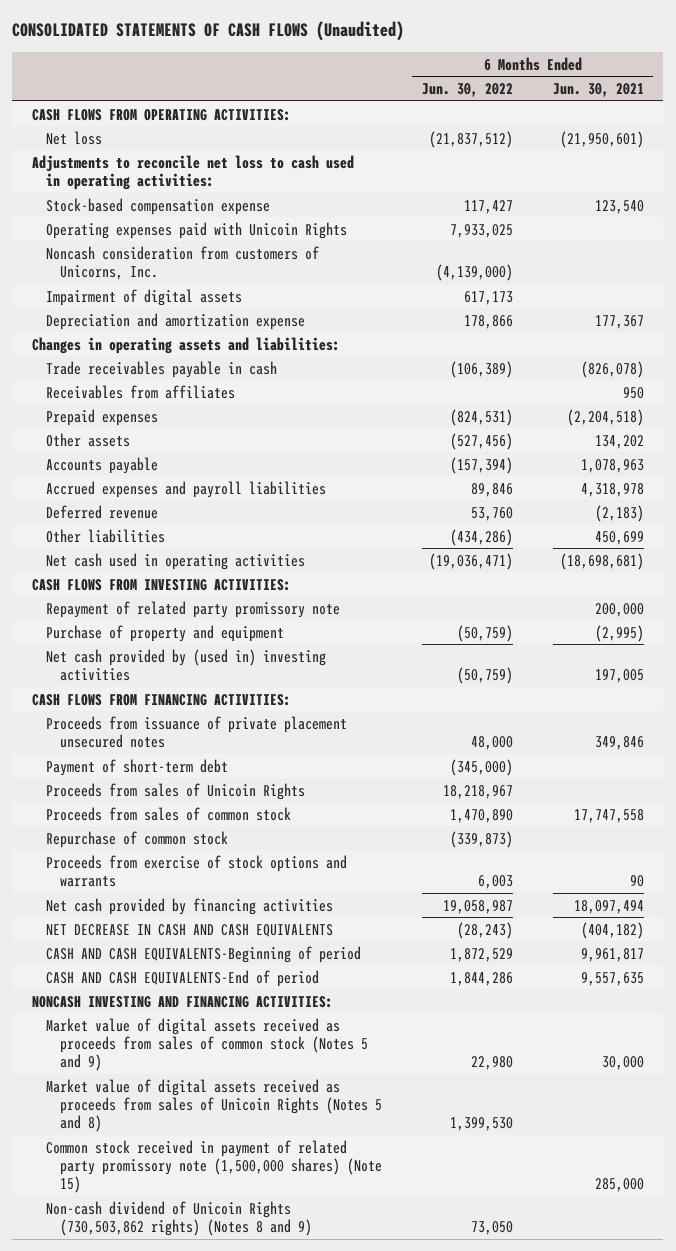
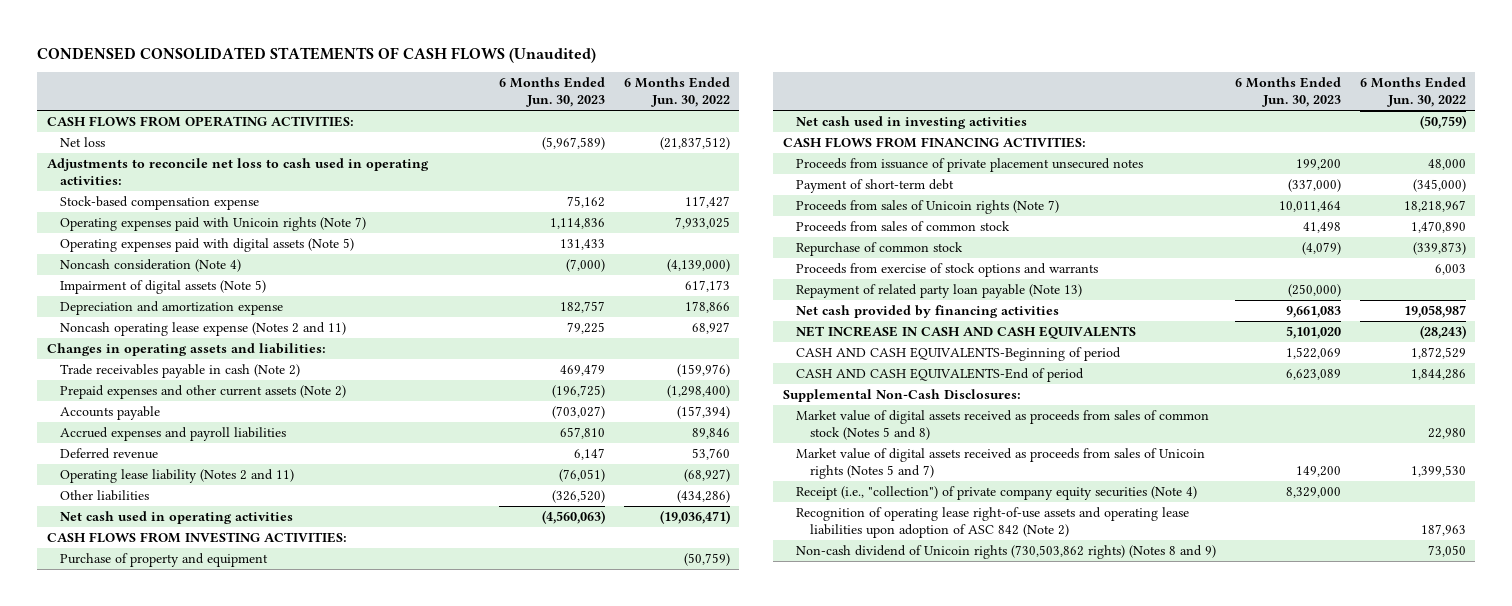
- CONSOLIDATED STATEMENTS OF CASH FLOWS (Unaudited)
+ CONDENSED CONSOLIDATED STATEMENTS OF CASH FLOWS (Unaudited)
- | 6 Months Ended Jun. 30, 2022 | 6 Months Ended Jun. 30, 2021
+ | 6 Months Ended Jun. 30, 2023 | 6 Months Ended Jun. 30, 2022
- Operating expenses paid with Unicoin Rights | 7,933,025 |
- Noncash consideration from customers of Unicorns, Inc. | (4,139,000) |
- Impairment of digital assets | 617,173 |
+ Operating expenses paid with Unicoin rights (Note 7) | 1,114,836 | 7,933,025
+ Operating expenses paid with digital assets (Note 5) | 131,433 |
+ Noncash consideration (Note 4) | (7,000) | (4,139,000)
+ Impairment of digital assets (Note 5) | | 617,173
+ Noncash operating lease expense (Notes 2 and 11) | 79,225 | 68,927
- Trade receivables payable in cash | (106,389) | (826,078)
- Receivables from affiliates | | 950
- Prepaid expenses | (824,531) | (2,204,518)
- Other assets | (527,456) | 134,202
+ Trade receivables payable in cash (Note 2) | 469,479 | (159,976)
+ Prepaid expenses and other current assets (Note 2) | (196,725) | (1,298,400)
+ Operating lease liability (Notes 2 and 11) | (76,051) | (68,927)
- Repayment of related party promissory note | | 200,000
- Net cash provided by (used in) investing activities | (50,759) | 197,005
+ Net cash used in investing activities | | (50,759)
- Proceeds from sales of Unicoin Rights | 18,218,967 |
+ Proceeds from sales of Unicoin rights (Note 7) | 10,011,464 | 18,218,967
+ Repayment of related party loan payable (Note 13) | (250,000) |
- NET DECREASE IN CASH AND CASH EQUIVALENTS | (28,243) | (404,182)
+ NET INCREASE IN CASH AND CASH EQUIVALENTS | 5,101,020 | (28,243)
- NONCASH INVESTING AND FINANCING ACTIVITIES:
- Market value of digital assets received as proceeds from sales of common stock (Notes 5 and 9) | 22,980 | 30,000
- Market value of digital assets received as proceeds from sales of Unicoin Rights (Notes 5 and 8) | 1,399,530 |
- Common stock received in payment of related party promissory note (1,500,000 shares) (Note 15) | | 285,000
- Non-cash dividend of Unicoin Rights (730,503,862 rights) (Notes 8 and 9) | 73,050 |
+ Supplemental Non-Cash Disclosures:
+ Market value of digital assets received as proceeds from sales of common stock (Notes 5 and 8) | | 22,980
+ Market value of digital assets received as proceeds from sales of Unicoin rights (Notes 5 and 7) | 149,200 | 1,399,530
+ Receipt (i.e., "collection") of private company equity securities (Note 4) | 8,329,000 |
+ Recognition of operating lease right-of-use assets and operating lease liabilities upon adoption of ASC 842 (Note 2) | | 187,963
+ Non-cash dividend of Unicoin rights (730,503,862 rights) (Notes 8 and 9) | | 73,050

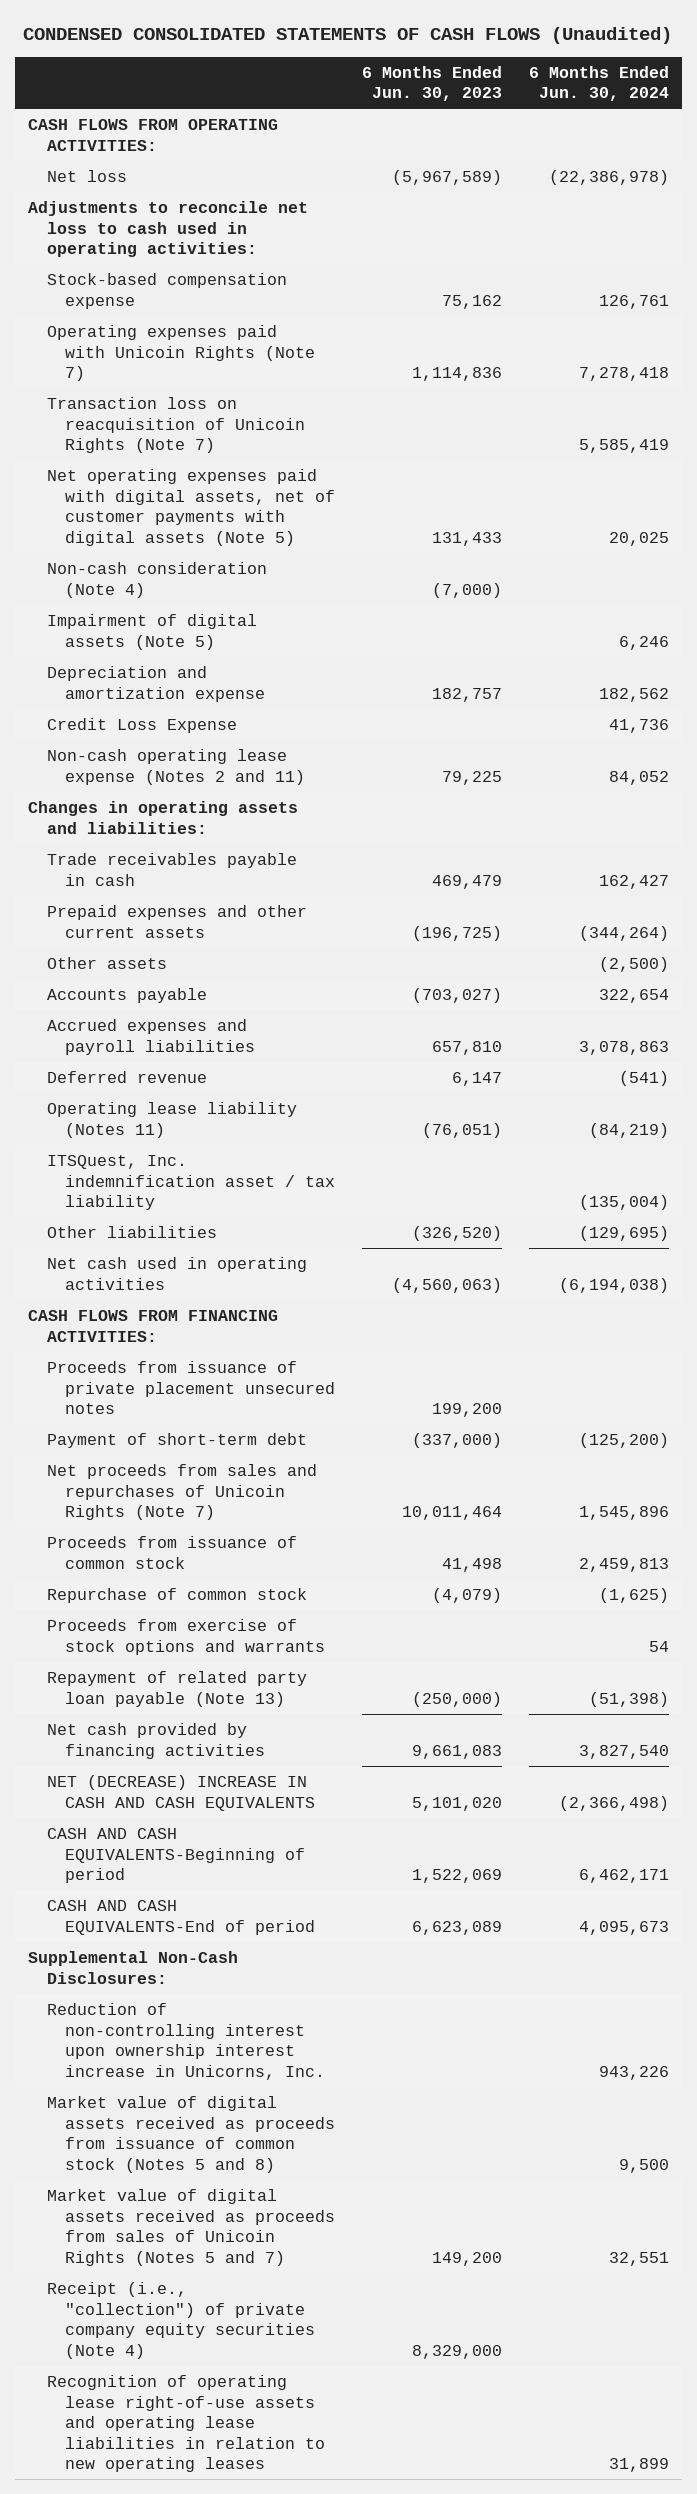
- | 6 Months Ended Jun. 30, 2023 | 6 Months Ended Jun. 30, 2022
+ | 6 Months Ended Jun. 30, 2023 | 6 Months Ended Jun. 30, 2024
- Operating expenses paid with Unicoin rights (Note 7) | 1,114,836 | 7,933,025
- Operating expenses paid with digital assets (Note 5) | 131,433 |
- Noncash consideration (Note 4) | (7,000) | (4,139,000)
+ Operating expenses paid with Unicoin Rights (Note 7) | 1,114,836 | 7,278,418
+ Transaction loss on reacquisition of Unicoin Rights (Note 7) | | 5,585,419
+ Net operating expenses paid with digital assets, net of customer payments with digital assets (Note 5) | 131,433 | 20,025
+ Non-cash consideration (Note 4) | (7,000) |
- Noncash operating lease expense (Notes 2 and 11) | 79,225 | 68,927
+ Credit Loss Expense | | 41,736
+ Non-cash operating lease expense (Notes 2 and 11) | 79,225 | 84,052
- Trade receivables payable in cash (Note 2) | 469,479 | (159,976)
- Prepaid expenses and other current assets (Note 2) | (196,725) | (1,298,400)
+ Trade receivables payable in cash | 469,479 | 162,427
+ Prepaid expenses and other current assets | (196,725) | (344,264)
+ Other assets | | (2,500)
- Operating lease liability (Notes 2 and 11) | (76,051) | (68,927)
+ Operating lease liability (Notes 11) | (76,051) | (84,219)
+ ITSQuest, Inc. indemnification asset / tax liability | | (135,004)
- CASH FLOWS FROM INVESTING ACTIVITIES:
- Purchase of property and equipment | | (50,759)
- Net cash used in investing activities | | (50,759)
- Proceeds from sales of Unicoin rights (Note 7) | 10,011,464 | 18,218,967
- Proceeds from sales of common stock | 41,498 | 1,470,890
+ Net proceeds from sales and repurchases of Unicoin Rights (Note 7) | 10,011,464 | 1,545,896
+ Proceeds from issuance of common stock | 41,498 | 2,459,813
- NET INCREASE IN CASH AND CASH EQUIVALENTS | 5,101,020 | (28,243)
+ NET (DECREASE) INCREASE IN CASH AND CASH EQUIVALENTS | 5,101,020 | (2,366,498)
- Market value of digital assets received as proceeds from sales of common stock (Notes 5 and 8) | | 22,980
- Market value of digital assets received as proceeds from sales of Unicoin rights (Notes 5 and 7) | 149,200 | 1,399,530
+ Reduction of non-controlling interest upon ownership interest increase in Unicorns, Inc. | | 943,226
+ Market value of digital assets received as proceeds from issuance of common stock (Notes 5 and 8) | | 9,500
+ Market value of digital assets received as proceeds from sales of Unicoin Rights (Notes 5 and 7) | 149,200 | 32,551
- Recognition of operating lease right-of-use assets and operating lease liabilities upon adoption of ASC 842 (Note 2) | | 187,963
- Non-cash dividend of Unicoin rights (730,503,862 rights) (Notes 8 and 9) | | 73,050
+ Recognition of operating lease right-of-use assets and operating lease liabilities in relation to new operating leases | | 31,899

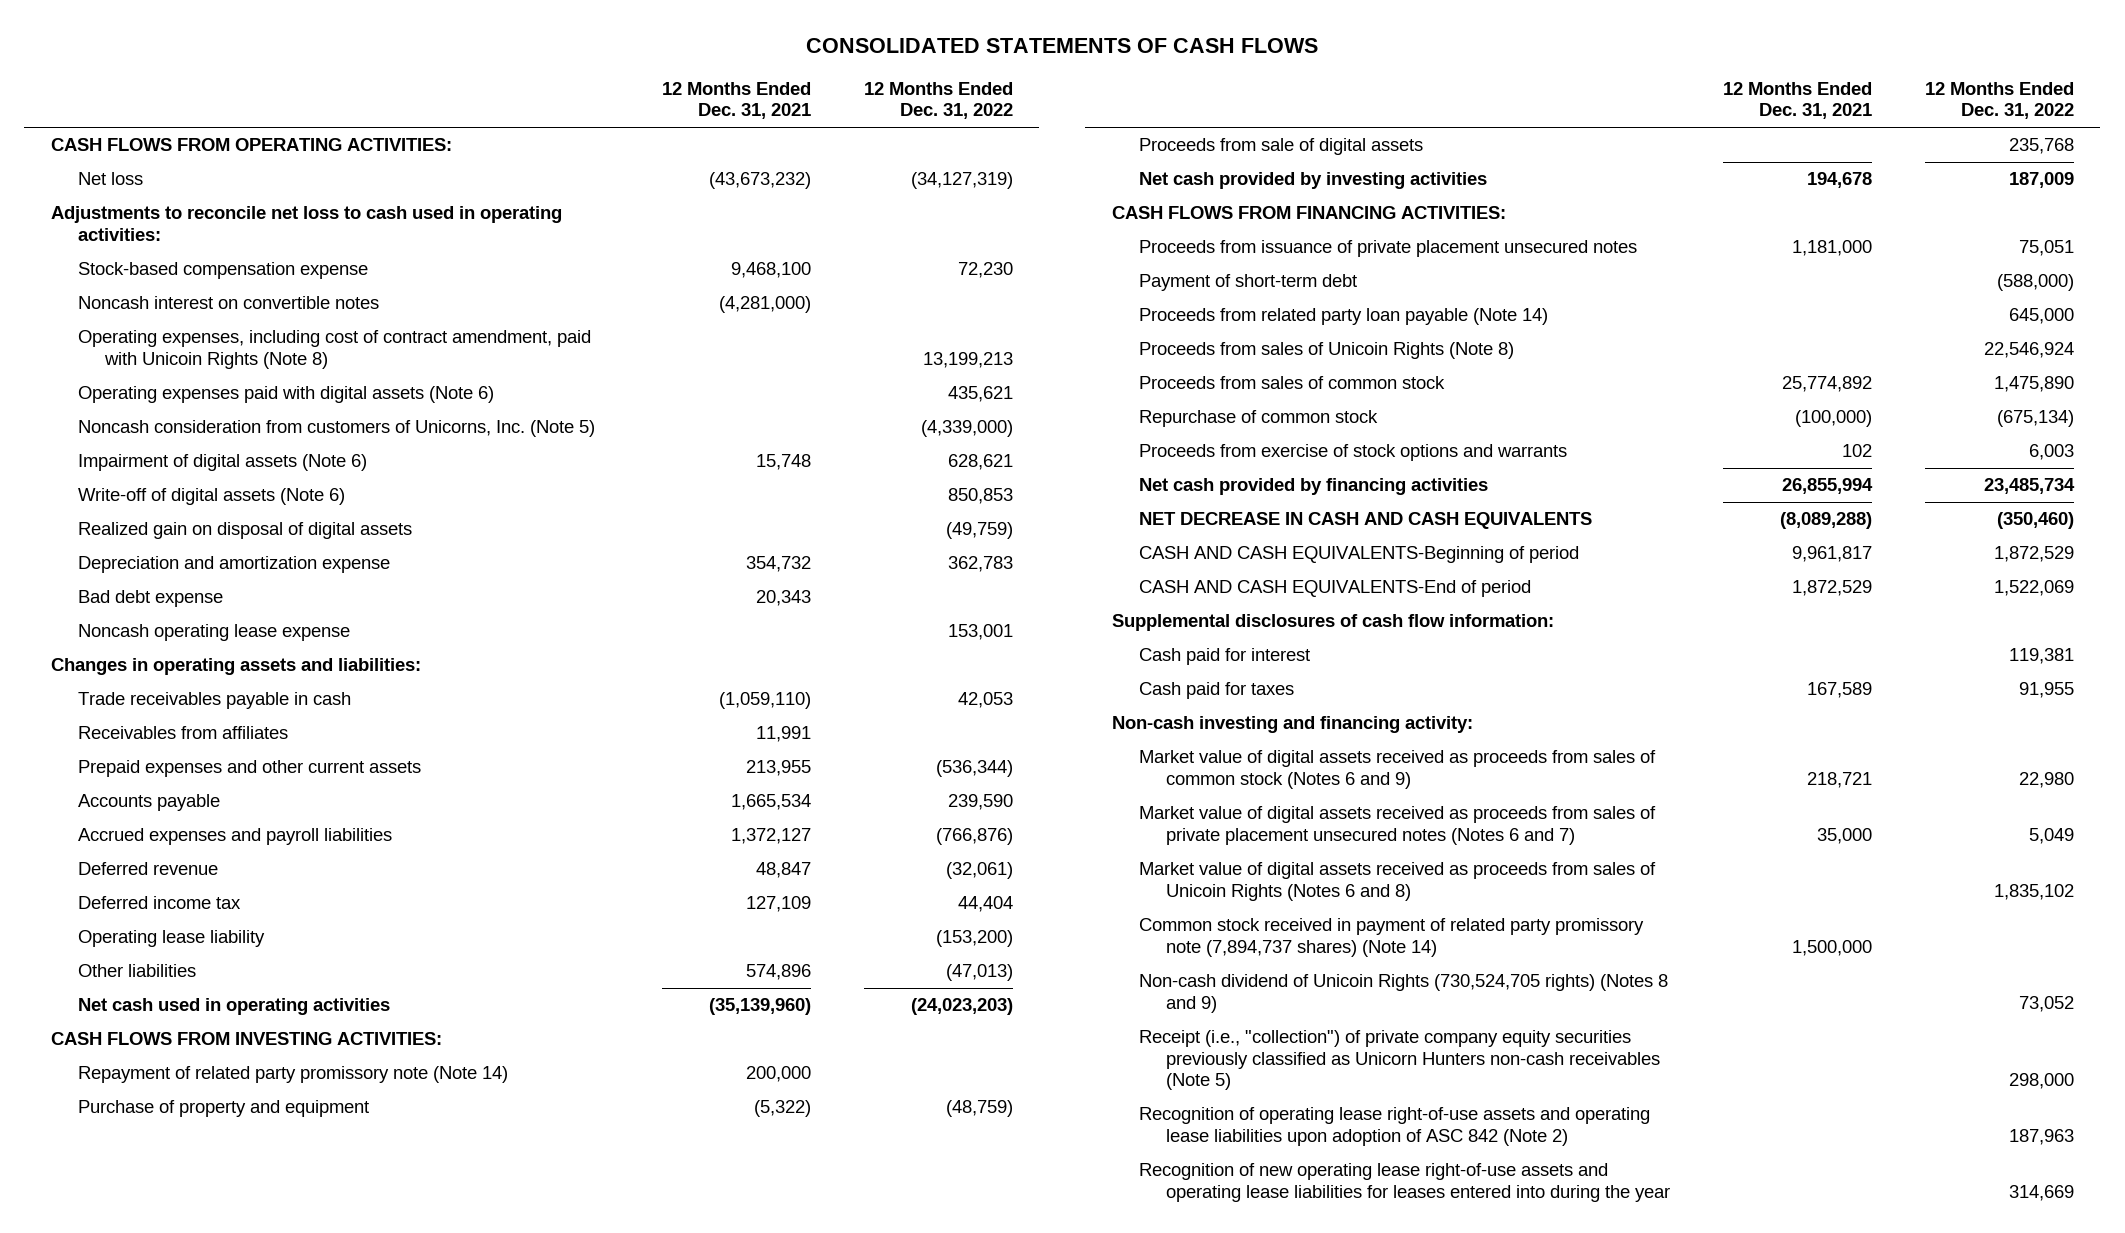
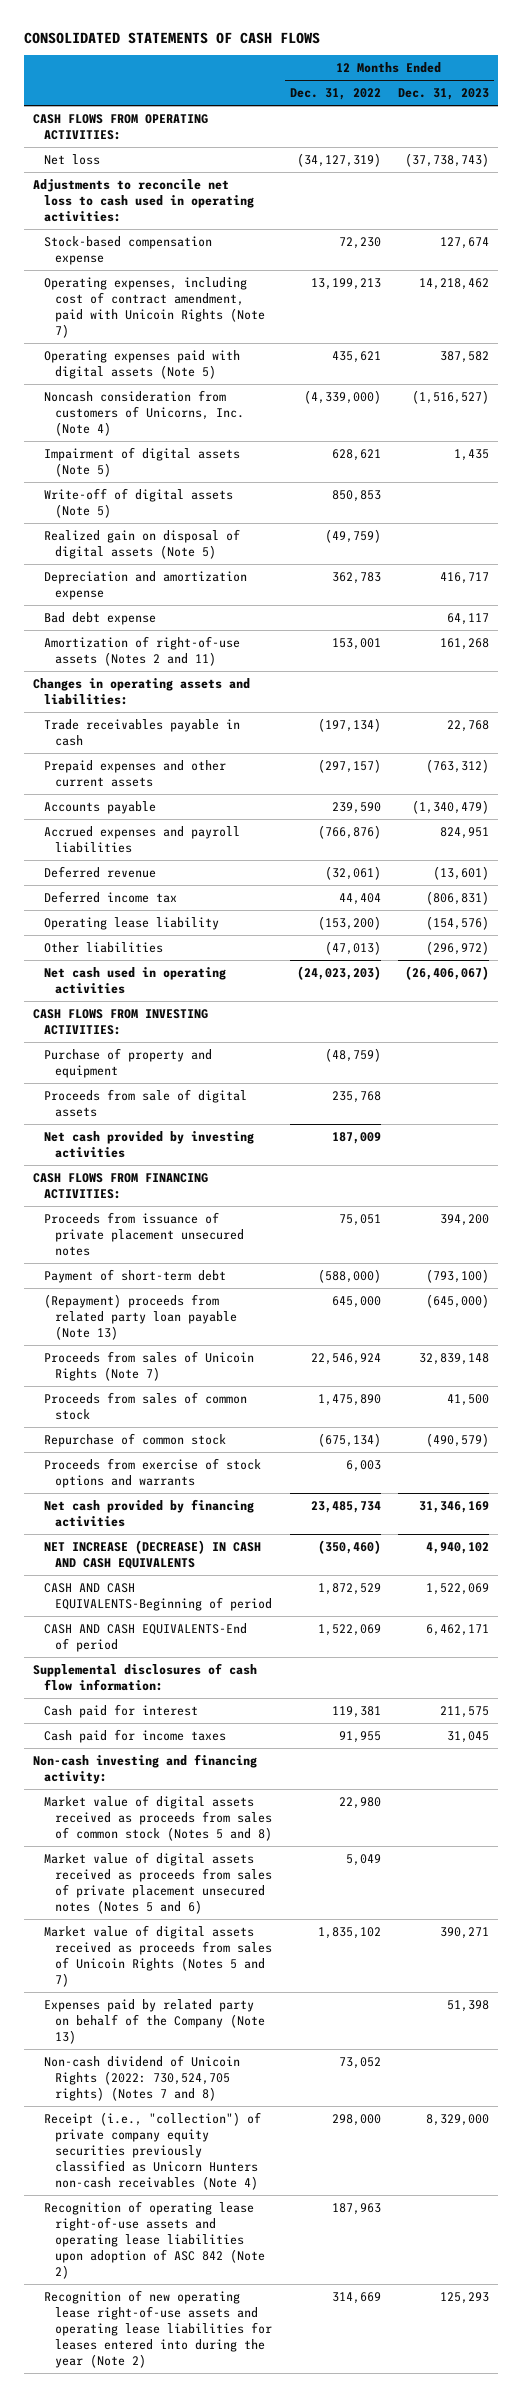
- | 12 Months Ended Dec. 31, 2021 | 12 Months Ended Dec. 31, 2022
+ | 12 Months Ended Dec. 31, 2022 | 12 Months Ended Dec. 31, 2023
- Noncash interest on convertible notes | (4,281,000) |
- Operating expenses, including cost of contract amendment, paid with Unicoin Rights (Note 8) | | 13,199,213
- Operating expenses paid with digital assets (Note 6) | | 435,621
- Noncash consideration from customers of Unicorns, Inc. (Note 5) | | (4,339,000)
- Impairment of digital assets (Note 6) | 15,748 | 628,621
- Write-off of digital assets (Note 6) | | 850,853
- Realized gain on disposal of digital assets | | (49,759)
+ Operating expenses, including cost of contract amendment, paid with Unicoin Rights (Note 7) | 13,199,213 | 14,218,462
+ Operating expenses paid with digital assets (Note 5) | 435,621 | 387,582
+ Noncash consideration from customers of Unicorns, Inc. (Note 4) | (4,339,000) | (1,516,527)
+ Impairment of digital assets (Note 5) | 628,621 | 1,435
+ Write-off of digital assets (Note 5) | 850,853 |
+ Realized gain on disposal of digital assets (Note 5) | (49,759) |
- Noncash operating lease expense | | 153,001
+ Amortization of right-of-use assets (Notes 2 and 11) | 153,001 | 161,268
- Trade receivables payable in cash | (1,059,110) | 42,053
- Receivables from affiliates | 11,991 |
- Prepaid expenses and other current assets | 213,955 | (536,344)
+ Trade receivables payable in cash | (197,134) | 22,768
+ Prepaid expenses and other current assets | (297,157) | (763,312)
- Repayment of related party promissory note (Note 14) | 200,000 |
- Proceeds from related party loan payable (Note 14) | | 645,000
- Proceeds from sales of Unicoin Rights (Note 8) | | 22,546,924
+ (Repayment) proceeds from related party loan payable (Note 13) | 645,000 | (645,000)
+ Proceeds from sales of Unicoin Rights (Note 7) | 22,546,924 | 32,839,148
- NET DECREASE IN CASH AND CASH EQUIVALENTS | (8,089,288) | (350,460)
+ NET INCREASE (DECREASE) IN CASH AND CASH EQUIVALENTS | (350,460) | 4,940,102
- Cash paid for taxes | 167,589 | 91,955
+ Cash paid for income taxes | 91,955 | 31,045
- Market value of digital assets received as proceeds from sales of common stock (Notes 6 and 9) | 218,721 | 22,980
- Market value of digital assets received as proceeds from sales of private placement unsecured notes (Notes 6 and 7) | 35,000 | 5,049
- Market value of digital assets received as proceeds from sales of Unicoin Rights (Notes 6 and 8) | | 1,835,102
- Common stock received in payment of related party promissory note (7,894,737 shares) (Note 14) | 1,500,000 |
- Non-cash dividend of Unicoin Rights (730,524,705 rights) (Notes 8 and 9) | | 73,052
- Receipt (i.e., "collection") of private company equity securities previously classified as Unicorn Hunters non-cash receivables (Note 5) | | 298,000
+ Market value of digital assets received as proceeds from sales of common stock (Notes 5 and 8) | 22,980 |
+ Market value of digital assets received as proceeds from sales of private placement unsecured notes (Notes 5 and 6) | 5,049 |
+ Market value of digital assets received as proceeds from sales of Unicoin Rights (Notes 5 and 7) | 1,835,102 | 390,271
+ Expenses paid by related party on behalf of the Company (Note 13) | | 51,398
+ Non-cash dividend of Unicoin Rights (2022: 730,524,705 rights) (Notes 7 and 8) | 73,052 |
+ Receipt (i.e., "collection") of private company equity securities previously classified as Unicorn Hunters non-cash receivables (Note 4) | 298,000 | 8,329,000
- Recognition of new operating lease right-of-use assets and operating lease liabilities for leases entered into during the year | | 314,669
+ Recognition of new operating lease right-of-use assets and operating lease liabilities for leases entered into during the year (Note 2) | 314,669 | 125,293

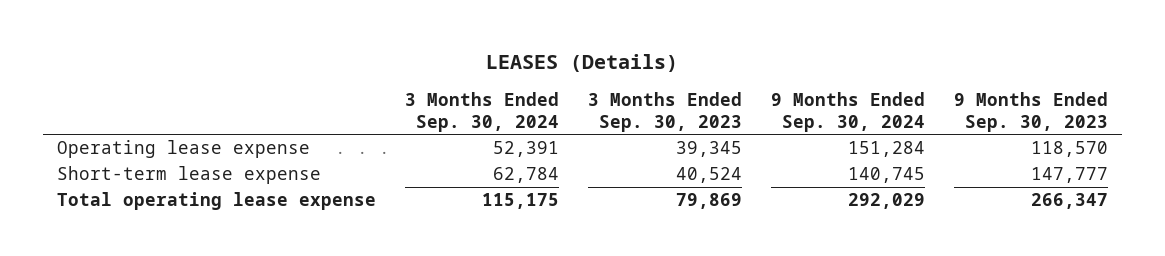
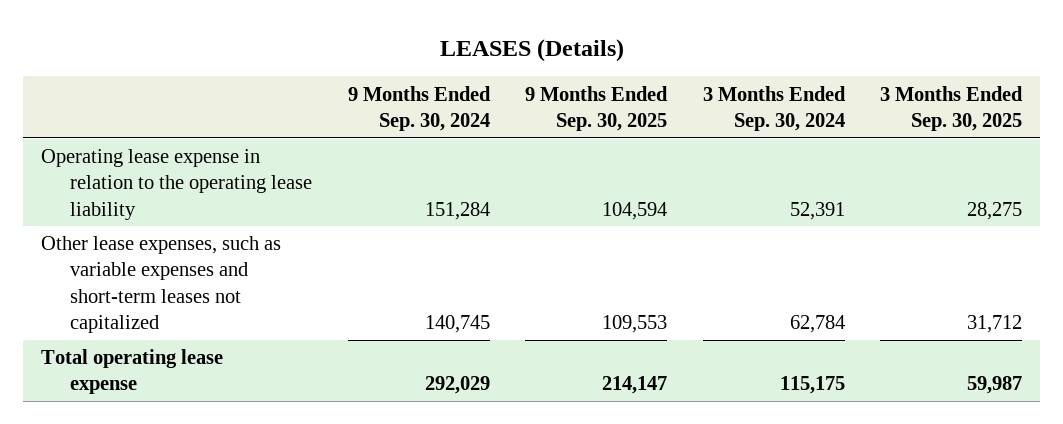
- | 3 Months Ended Sep. 30, 2024 | 3 Months Ended Sep. 30, 2023 | 9 Months Ended Sep. 30, 2024 | 9 Months Ended Sep. 30, 2023
+ | 9 Months Ended Sep. 30, 2024 | 9 Months Ended Sep. 30, 2025 | 3 Months Ended Sep. 30, 2024 | 3 Months Ended Sep. 30, 2025
- Operating lease expense | 52,391 | 39,345 | 151,284 | 118,570
- Short-term lease expense | 62,784 | 40,524 | 140,745 | 147,777
+ Operating lease expense in relation to the operating lease liability | 151,284 | 104,594 | 52,391 | 28,275
+ Other lease expenses, such as variable expenses and short-term leases not capitalized | 140,745 | 109,553 | 62,784 | 31,712

